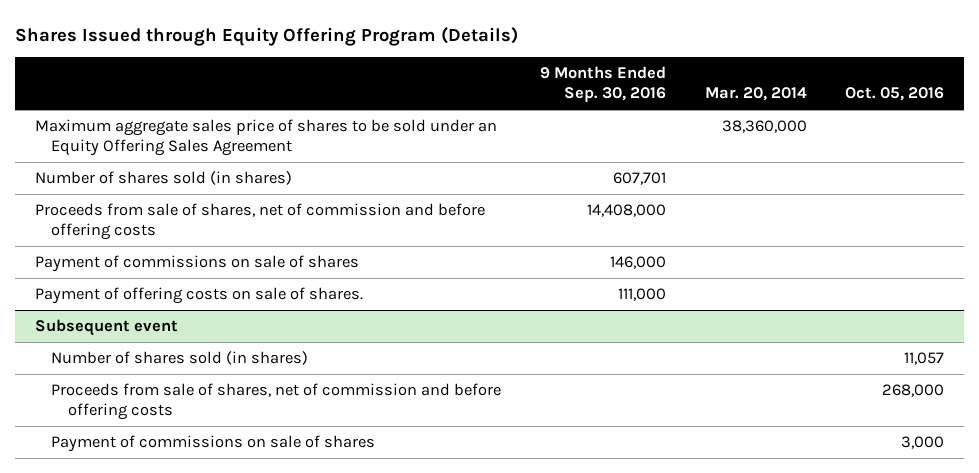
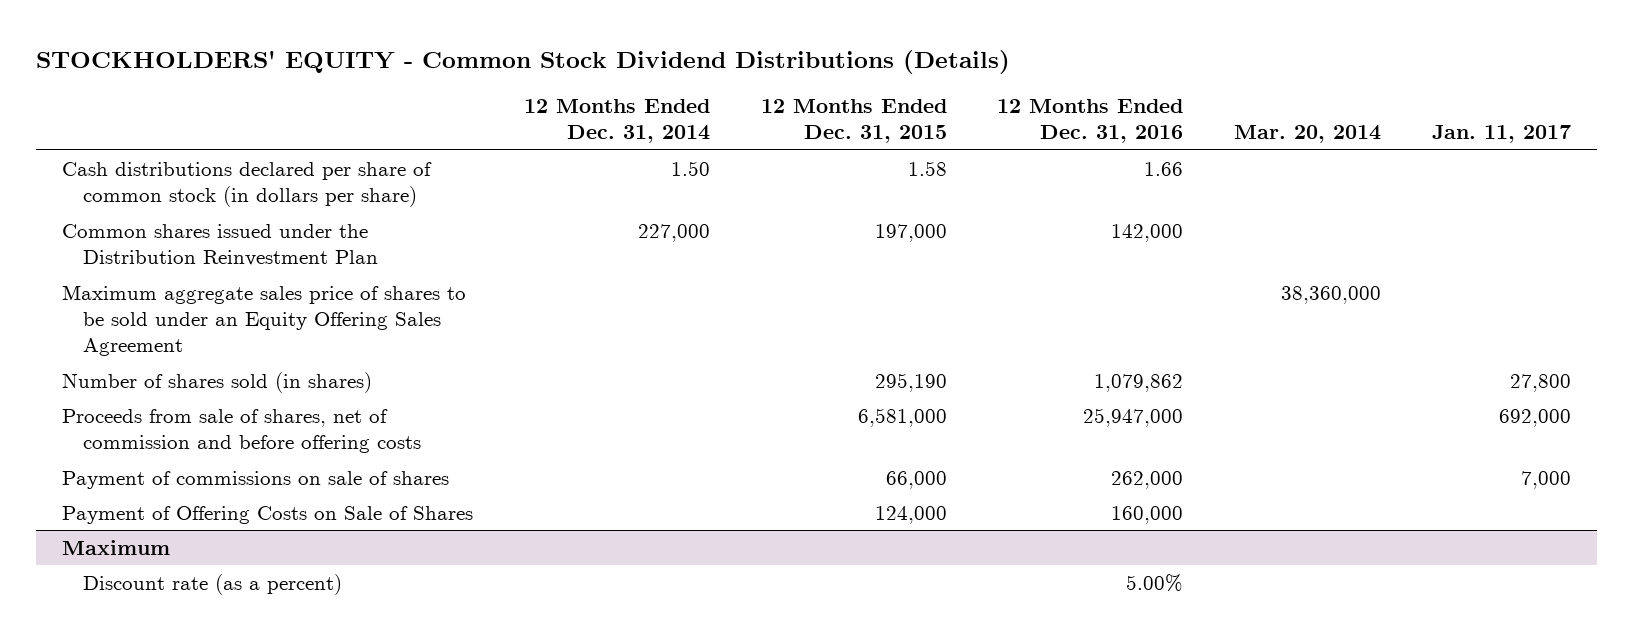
- Shares Issued through Equity Offering Program (Details)
+ STOCKHOLDERS' EQUITY - Common Stock Dividend Distributions (Details)
- | 9 Months Ended Sep. 30, 2016 | Mar. 20, 2014 | Oct. 05, 2016
+ | 12 Months Ended Dec. 31, 2014 | 12 Months Ended Dec. 31, 2015 | 12 Months Ended Dec. 31, 2016 | Mar. 20, 2014 | Jan. 11, 2017
+ Cash distributions declared per share of common stock (in dollars per share) | 1.50 | 1.58 | 1.66 | |
+ Common shares issued under the Distribution Reinvestment Plan | 227,000 | 197,000 | 142,000 | |
- Payment of offering costs on sale of shares. | 111,000 | |
- Subsequent event
- Number of shares sold (in shares) | | | 11,057
- Proceeds from sale of shares, net of commission and before offering costs | | | 268,000
- Payment of commissions on sale of shares | | | 3,000
+ Payment of Offering Costs on Sale of Shares | | 124,000 | 160,000 | |
+ Maximum
+ Discount rate (as a percent) | | | 5.00% | |

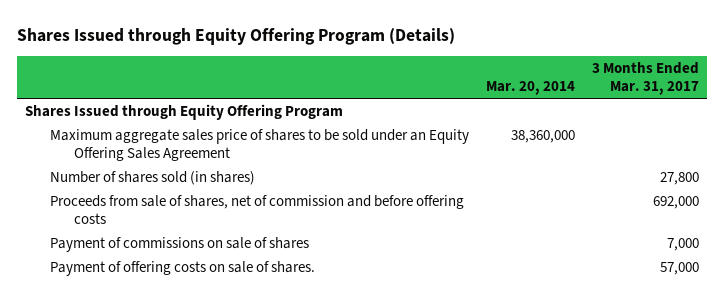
- STOCKHOLDERS' EQUITY - Common Stock Dividend Distributions (Details)
+ Shares Issued through Equity Offering Program (Details)
- | 12 Months Ended Dec. 31, 2014 | 12 Months Ended Dec. 31, 2015 | 12 Months Ended Dec. 31, 2016 | Mar. 20, 2014 | Jan. 11, 2017
+ | Mar. 20, 2014 | 3 Months Ended Mar. 31, 2017
- Cash distributions declared per share of common stock (in dollars per share) | 1.50 | 1.58 | 1.66 | |
- Common shares issued under the Distribution Reinvestment Plan | 227,000 | 197,000 | 142,000 | |
+ Shares Issued through Equity Offering Program
- Payment of Offering Costs on Sale of Shares | | 124,000 | 160,000 | |
- Maximum
- Discount rate (as a percent) | | | 5.00% | |
+ Payment of offering costs on sale of shares. | | 57,000

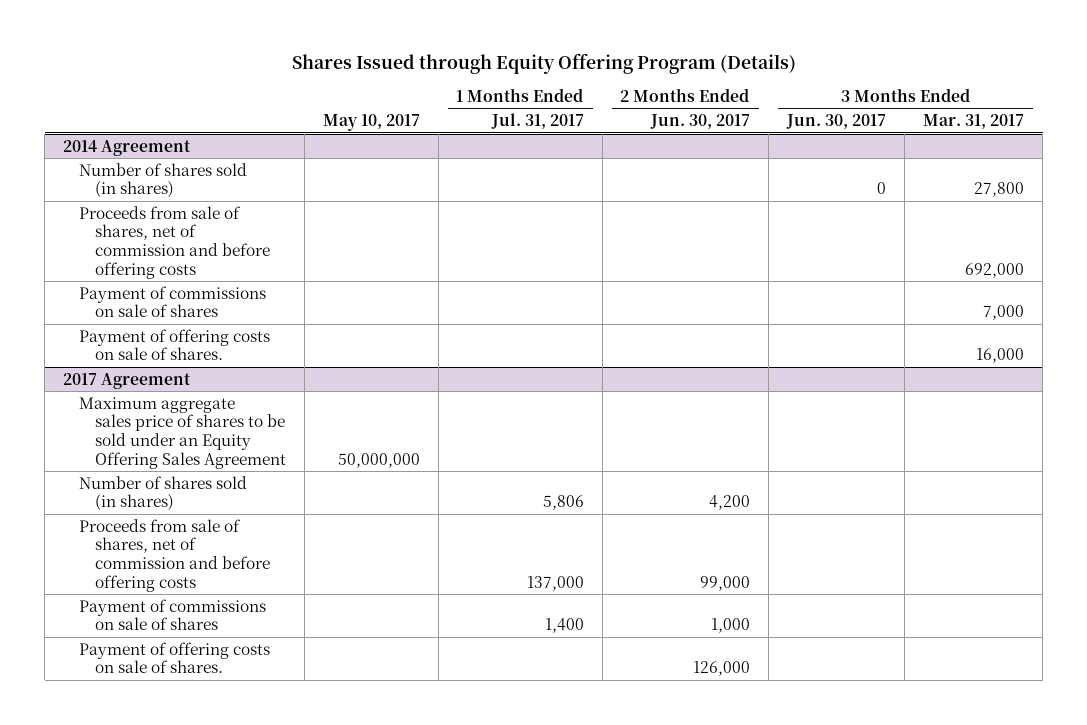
- | Mar. 20, 2014 | 3 Months Ended Mar. 31, 2017
+ | May 10, 2017 | 1 Months Ended Jul. 31, 2017 | 2 Months Ended Jun. 30, 2017 | 3 Months Ended Jun. 30, 2017 | 3 Months Ended Mar. 31, 2017
- Shares Issued through Equity Offering Program
- Maximum aggregate sales price of shares to be sold under an Equity Offering Sales Agreement | 38,360,000 |
+ 2014 Agreement
- Payment of offering costs on sale of shares. | | 57,000
+ Payment of offering costs on sale of shares. | | | | | 16,000
+ 2017 Agreement
+ Maximum aggregate sales price of shares to be sold under an Equity Offering Sales Agreement | 50,000,000 | | | |
+ Number of shares sold (in shares) | | 5,806 | 4,200 | |
+ Proceeds from sale of shares, net of commission and before offering costs | | 137,000 | 99,000 | |
+ Payment of commissions on sale of shares | | 1,400 | 1,000 | |
+ Payment of offering costs on sale of shares. | | | 126,000 | |

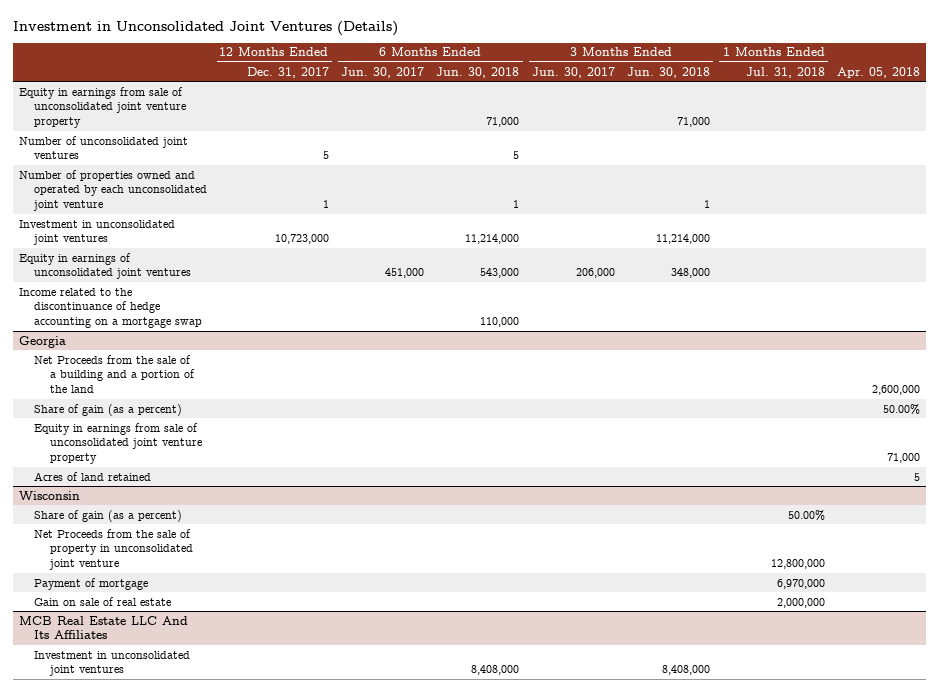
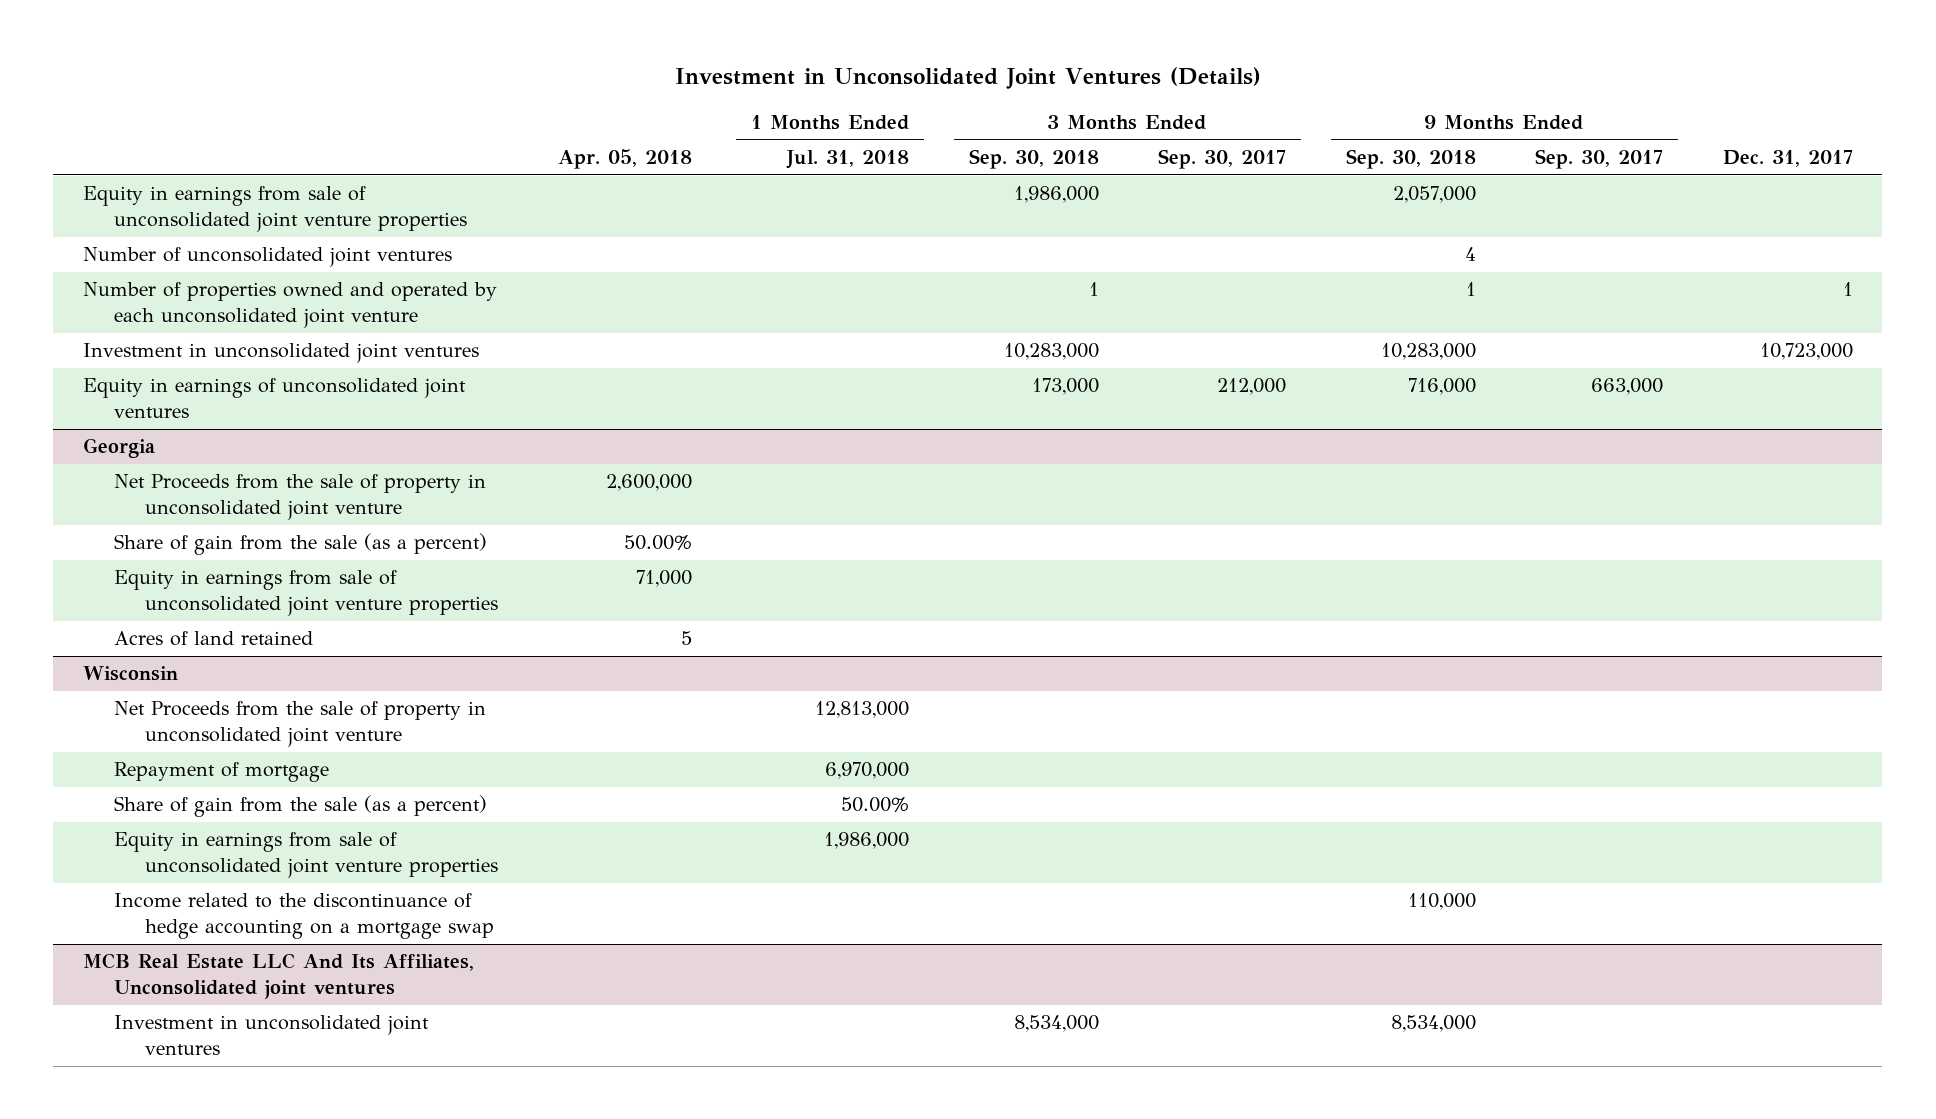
- | 12 Months Ended Dec. 31, 2017 | 6 Months Ended Jun. 30, 2017 | 6 Months Ended Jun. 30, 2018 | 3 Months Ended Jun. 30, 2017 | 3 Months Ended Jun. 30, 2018 | 1 Months Ended Jul. 31, 2018 | Apr. 05, 2018
+ | Apr. 05, 2018 | 1 Months Ended Jul. 31, 2018 | 3 Months Ended Sep. 30, 2018 | 3 Months Ended Sep. 30, 2017 | 9 Months Ended Sep. 30, 2018 | 9 Months Ended Sep. 30, 2017 | Dec. 31, 2017
- Equity in earnings from sale of unconsolidated joint venture property | | | 71,000 | | 71,000 | |
+ Equity in earnings from sale of unconsolidated joint venture properties | | | 1,986,000 | | 2,057,000 | |
- Income related to the discontinuance of hedge accounting on a mortgage swap | | | 110,000 | | | |
@ Georgia
- Net Proceeds from the sale of a building and a portion of the land | | | | | | | 2,600,000
- Share of gain (as a percent) | | | | | | | 50.00%
- Equity in earnings from sale of unconsolidated joint venture property | | | | | | | 71,000
+ Net Proceeds from the sale of property in unconsolidated joint venture | 2,600,000 | | | | | |
+ Share of gain from the sale (as a percent) | 50.00% | | | | | |
+ Equity in earnings from sale of unconsolidated joint venture properties | 71,000 | | | | | |
@ Wisconsin
- Share of gain (as a percent) | | | | | | 50.00% |
- Net Proceeds from the sale of property in unconsolidated joint venture | | | | | | 12,800,000 |
- Payment of mortgage | | | | | | 6,970,000 |
- Gain on sale of real estate | | | | | | 2,000,000 |
- MCB Real Estate LLC And Its Affiliates
@ Wisconsin
+ Net Proceeds from the sale of property in unconsolidated joint venture | | 12,813,000 | | | | |
+ Repayment of mortgage | | 6,970,000 | | | | |
+ Share of gain from the sale (as a percent) | | 50.00% | | | | |
+ Equity in earnings from sale of unconsolidated joint venture properties | | 1,986,000 | | | | |
+ Income related to the discontinuance of hedge accounting on a mortgage swap | | | | | 110,000 | |
+ MCB Real Estate LLC And Its Affiliates, Unconsolidated joint ventures

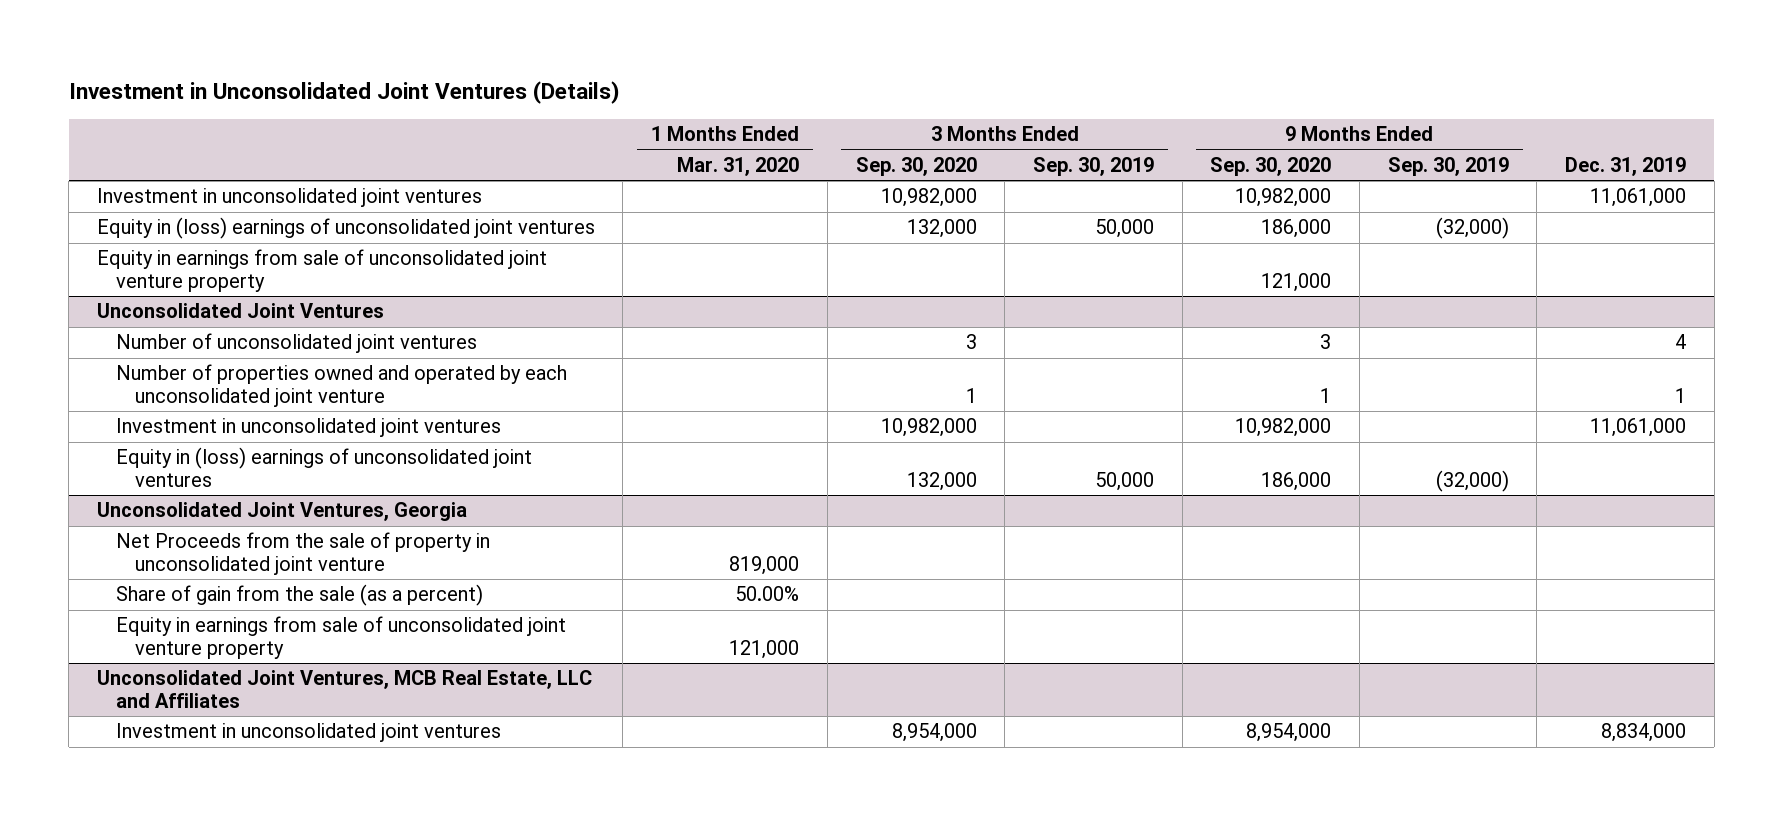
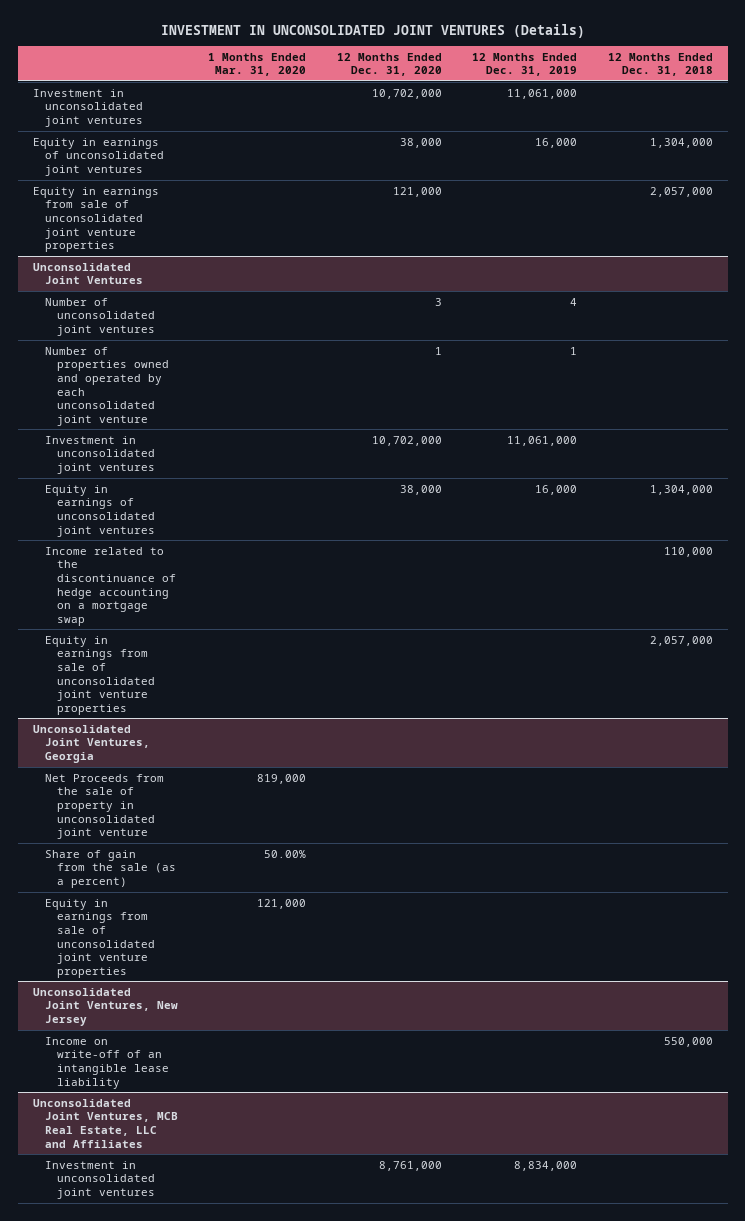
- Investment in Unconsolidated Joint Ventures (Details)
+ INVESTMENT IN UNCONSOLIDATED JOINT VENTURES (Details)
- | 1 Months Ended Mar. 31, 2020 | 3 Months Ended Sep. 30, 2020 | 3 Months Ended Sep. 30, 2019 | 9 Months Ended Sep. 30, 2020 | 9 Months Ended Sep. 30, 2019 | Dec. 31, 2019
+ | 1 Months Ended Mar. 31, 2020 | 12 Months Ended Dec. 31, 2020 | 12 Months Ended Dec. 31, 2019 | 12 Months Ended Dec. 31, 2018
- Equity in (loss) earnings of unconsolidated joint ventures | | 132,000 | 50,000 | 186,000 | (32,000) |
- Equity in earnings from sale of unconsolidated joint venture property | | | | 121,000 | |
+ Equity in earnings of unconsolidated joint ventures | | 38,000 | 16,000 | 1,304,000
+ Equity in earnings from sale of unconsolidated joint venture properties | | 121,000 | | 2,057,000
@ Unconsolidated Joint Ventures
- Equity in (loss) earnings of unconsolidated joint ventures | | 132,000 | 50,000 | 186,000 | (32,000) |
+ Equity in earnings of unconsolidated joint ventures | | 38,000 | 16,000 | 1,304,000
+ Income related to the discontinuance of hedge accounting on a mortgage swap | | | | 110,000
+ Equity in earnings from sale of unconsolidated joint venture properties | | | | 2,057,000
@ Unconsolidated Joint Ventures, Georgia
- Equity in earnings from sale of unconsolidated joint venture property | 121,000 | | | | |
+ Equity in earnings from sale of unconsolidated joint venture properties | 121,000 | | |
+ Unconsolidated Joint Ventures, New Jersey
+ Income on write-off of an intangible lease liability | | | | 550,000

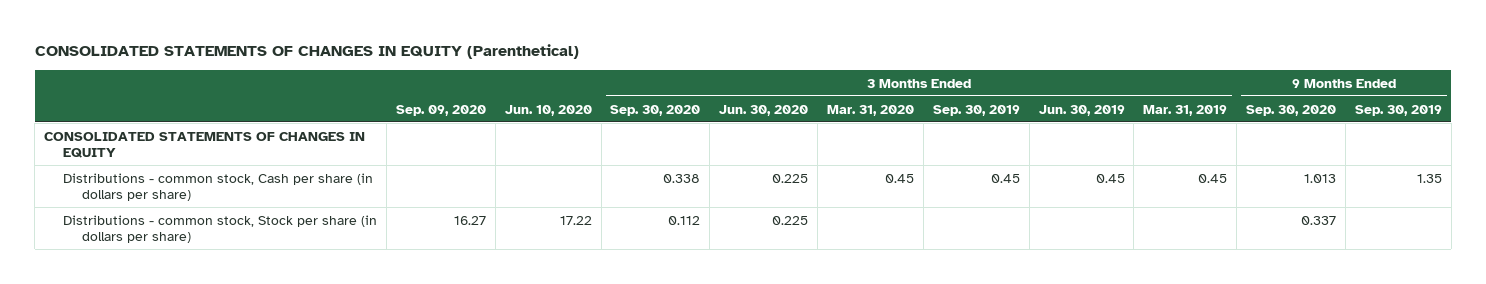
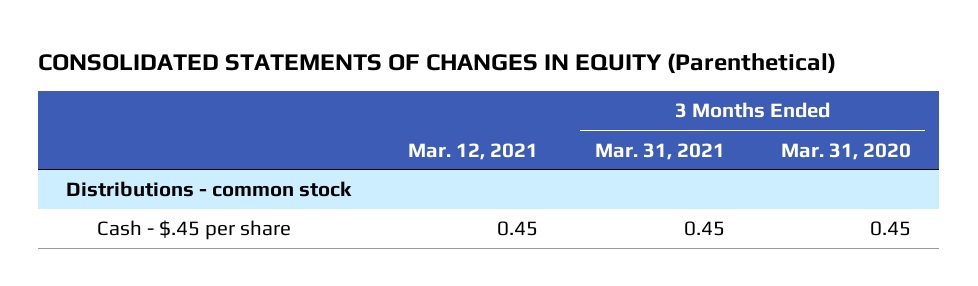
- | Sep. 09, 2020 | Jun. 10, 2020 | 3 Months Ended Sep. 30, 2020 | 3 Months Ended Jun. 30, 2020 | 3 Months Ended Mar. 31, 2020 | 3 Months Ended Sep. 30, 2019 | 3 Months Ended Jun. 30, 2019 | 3 Months Ended Mar. 31, 2019 | 9 Months Ended Sep. 30, 2020 | 9 Months Ended Sep. 30, 2019
+ | Mar. 12, 2021 | 3 Months Ended Mar. 31, 2021 | 3 Months Ended Mar. 31, 2020
- CONSOLIDATED STATEMENTS OF CHANGES IN EQUITY
- Distributions - common stock, Cash per share (in dollars per share) | | | 0.338 | 0.225 | 0.45 | 0.45 | 0.45 | 0.45 | 1.013 | 1.35
- Distributions - common stock, Stock per share (in dollars per share) | 16.27 | 17.22 | 0.112 | 0.225 | | | | | 0.337 |
+ Distributions - common stock
+ Cash - $.45 per share | 0.45 | 0.45 | 0.45

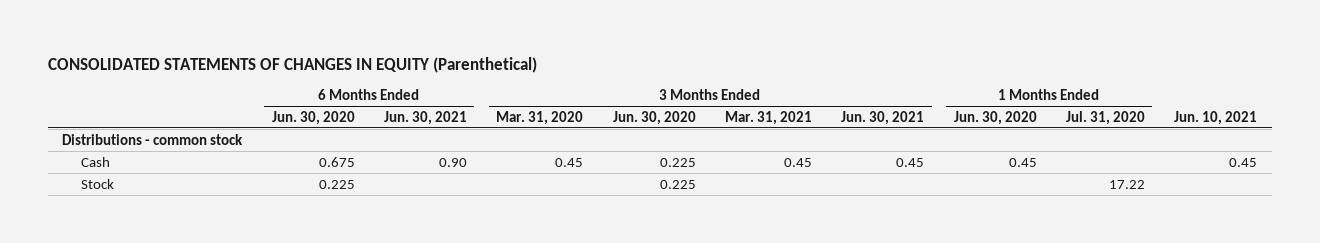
- | Mar. 12, 2021 | 3 Months Ended Mar. 31, 2021 | 3 Months Ended Mar. 31, 2020
+ | 6 Months Ended Jun. 30, 2020 | 6 Months Ended Jun. 30, 2021 | 3 Months Ended Mar. 31, 2020 | 3 Months Ended Jun. 30, 2020 | 3 Months Ended Mar. 31, 2021 | 3 Months Ended Jun. 30, 2021 | 1 Months Ended Jun. 30, 2020 | 1 Months Ended Jul. 31, 2020 | Jun. 10, 2021
- Cash - $.45 per share | 0.45 | 0.45 | 0.45
+ Cash | 0.675 | 0.90 | 0.45 | 0.225 | 0.45 | 0.45 | 0.45 | | 0.45
+ Stock | 0.225 | | | 0.225 | | | | 17.22 |

